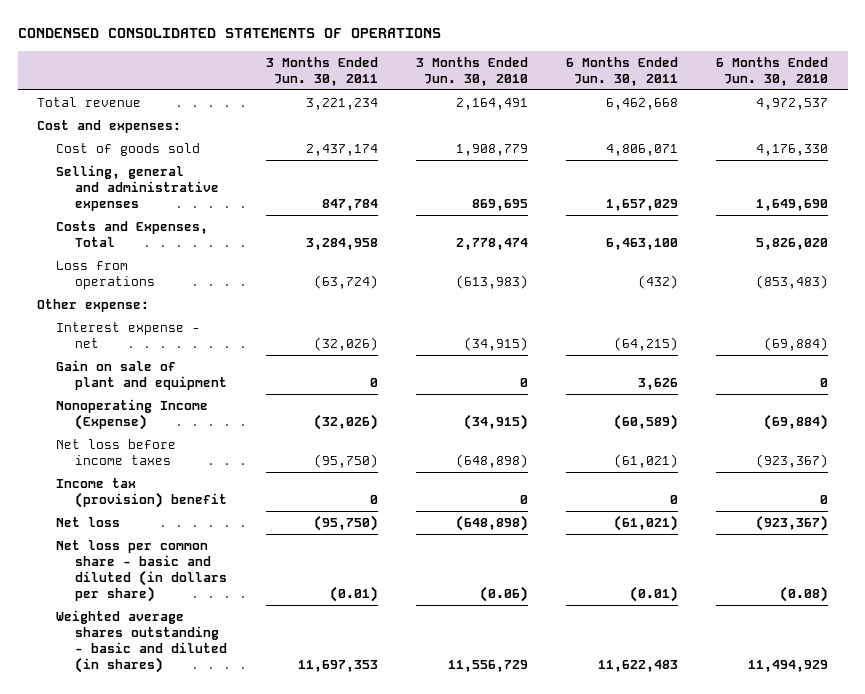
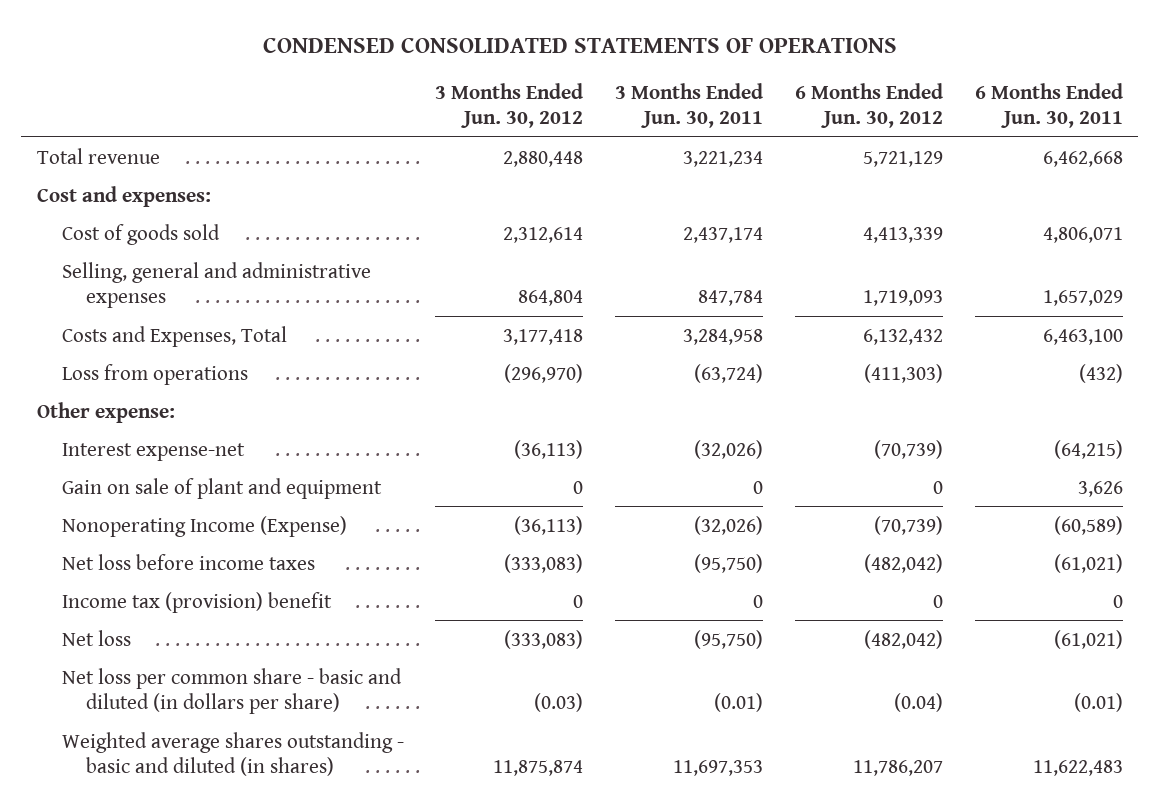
- | 3 Months Ended Jun. 30, 2011 | 3 Months Ended Jun. 30, 2010 | 6 Months Ended Jun. 30, 2011 | 6 Months Ended Jun. 30, 2010
+ | 3 Months Ended Jun. 30, 2012 | 3 Months Ended Jun. 30, 2011 | 6 Months Ended Jun. 30, 2012 | 6 Months Ended Jun. 30, 2011
- Interest expense - net | (32,026) | (34,915) | (64,215) | (69,884)
+ Interest expense-net | (36,113) | (32,026) | (70,739) | (64,215)

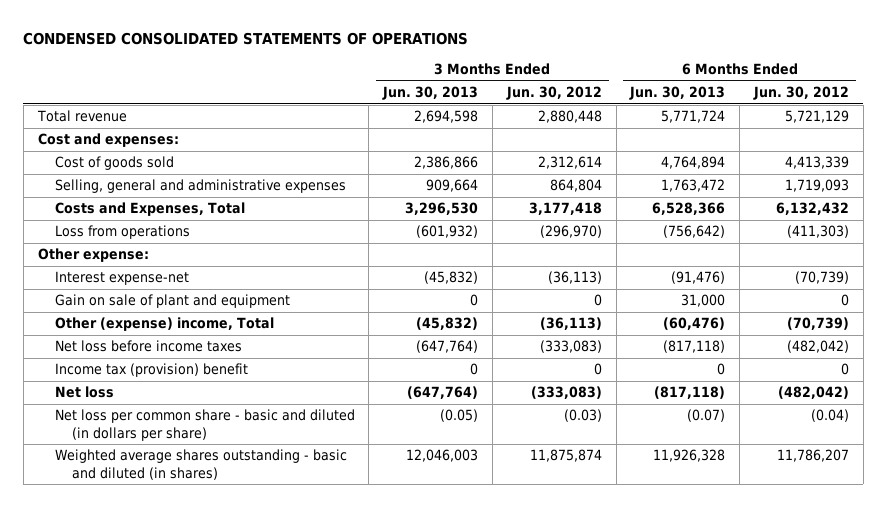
- | 3 Months Ended Jun. 30, 2012 | 3 Months Ended Jun. 30, 2011 | 6 Months Ended Jun. 30, 2012 | 6 Months Ended Jun. 30, 2011
+ | 3 Months Ended Jun. 30, 2013 | 3 Months Ended Jun. 30, 2012 | 6 Months Ended Jun. 30, 2013 | 6 Months Ended Jun. 30, 2012
- Nonoperating Income (Expense) | (36,113) | (32,026) | (70,739) | (60,589)
+ Other (expense) income, Total | (45,832) | (36,113) | (60,476) | (70,739)

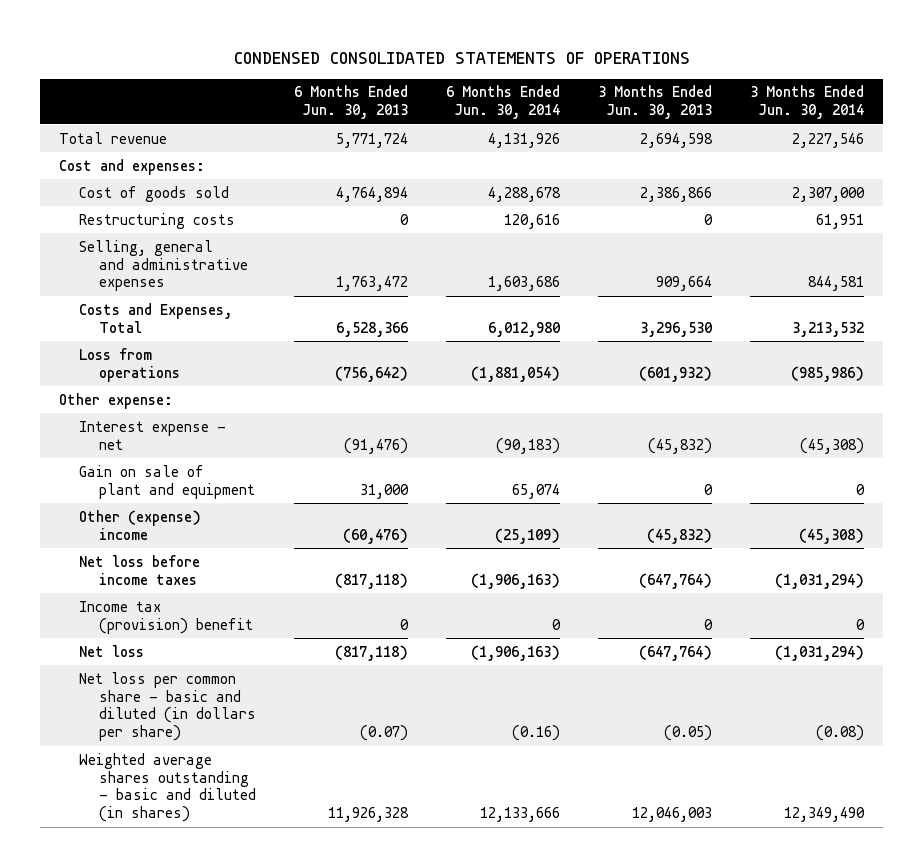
- | 3 Months Ended Jun. 30, 2013 | 3 Months Ended Jun. 30, 2012 | 6 Months Ended Jun. 30, 2013 | 6 Months Ended Jun. 30, 2012
+ | 6 Months Ended Jun. 30, 2013 | 6 Months Ended Jun. 30, 2014 | 3 Months Ended Jun. 30, 2013 | 3 Months Ended Jun. 30, 2014
+ Restructuring costs | 0 | 120,616 | 0 | 61,951
- Interest expense-net | (45,832) | (36,113) | (91,476) | (70,739)
+ Interest expense - net | (91,476) | (90,183) | (45,832) | (45,308)
- Other (expense) income, Total | (45,832) | (36,113) | (60,476) | (70,739)
+ Other (expense) income | (60,476) | (25,109) | (45,832) | (45,308)

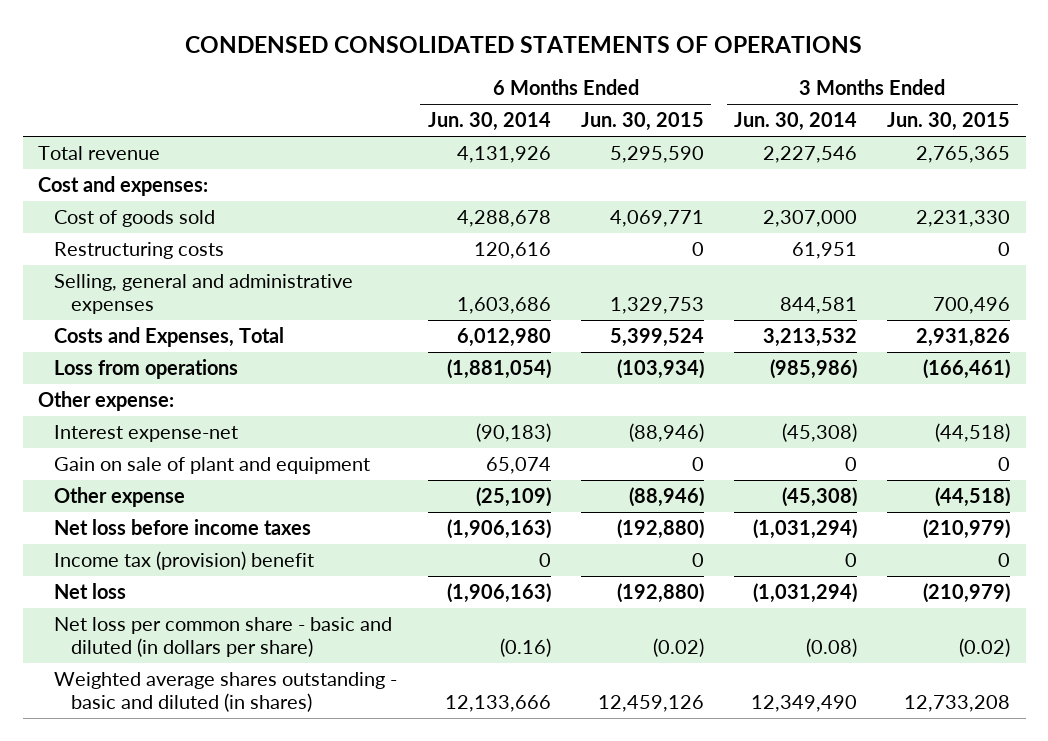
- | 6 Months Ended Jun. 30, 2013 | 6 Months Ended Jun. 30, 2014 | 3 Months Ended Jun. 30, 2013 | 3 Months Ended Jun. 30, 2014
+ | 6 Months Ended Jun. 30, 2014 | 6 Months Ended Jun. 30, 2015 | 3 Months Ended Jun. 30, 2014 | 3 Months Ended Jun. 30, 2015
- Interest expense - net | (91,476) | (90,183) | (45,832) | (45,308)
+ Interest expense-net | (90,183) | (88,946) | (45,308) | (44,518)
- Other (expense) income | (60,476) | (25,109) | (45,832) | (45,308)
+ Other expense | (25,109) | (88,946) | (45,308) | (44,518)

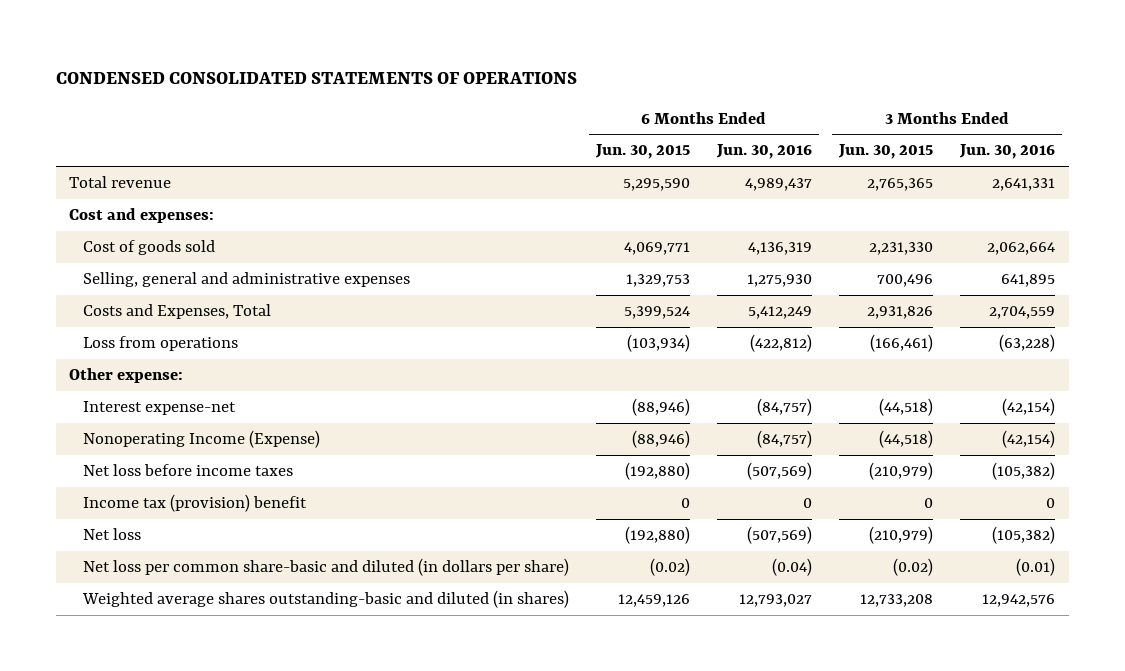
- | 6 Months Ended Jun. 30, 2014 | 6 Months Ended Jun. 30, 2015 | 3 Months Ended Jun. 30, 2014 | 3 Months Ended Jun. 30, 2015
+ | 6 Months Ended Jun. 30, 2015 | 6 Months Ended Jun. 30, 2016 | 3 Months Ended Jun. 30, 2015 | 3 Months Ended Jun. 30, 2016
- Restructuring costs | 120,616 | 0 | 61,951 | 0
- Gain on sale of plant and equipment | 65,074 | 0 | 0 | 0
- Other expense | (25,109) | (88,946) | (45,308) | (44,518)
+ Nonoperating Income (Expense) | (88,946) | (84,757) | (44,518) | (42,154)
- Net loss per common share - basic and diluted (in dollars per share) | (0.16) | (0.02) | (0.08) | (0.02)
- Weighted average shares outstanding - basic and diluted (in shares) | 12,133,666 | 12,459,126 | 12,349,490 | 12,733,208
+ Net loss per common share-basic and diluted (in dollars per share) | (0.02) | (0.04) | (0.02) | (0.01)
+ Weighted average shares outstanding-basic and diluted (in shares) | 12,459,126 | 12,793,027 | 12,733,208 | 12,942,576

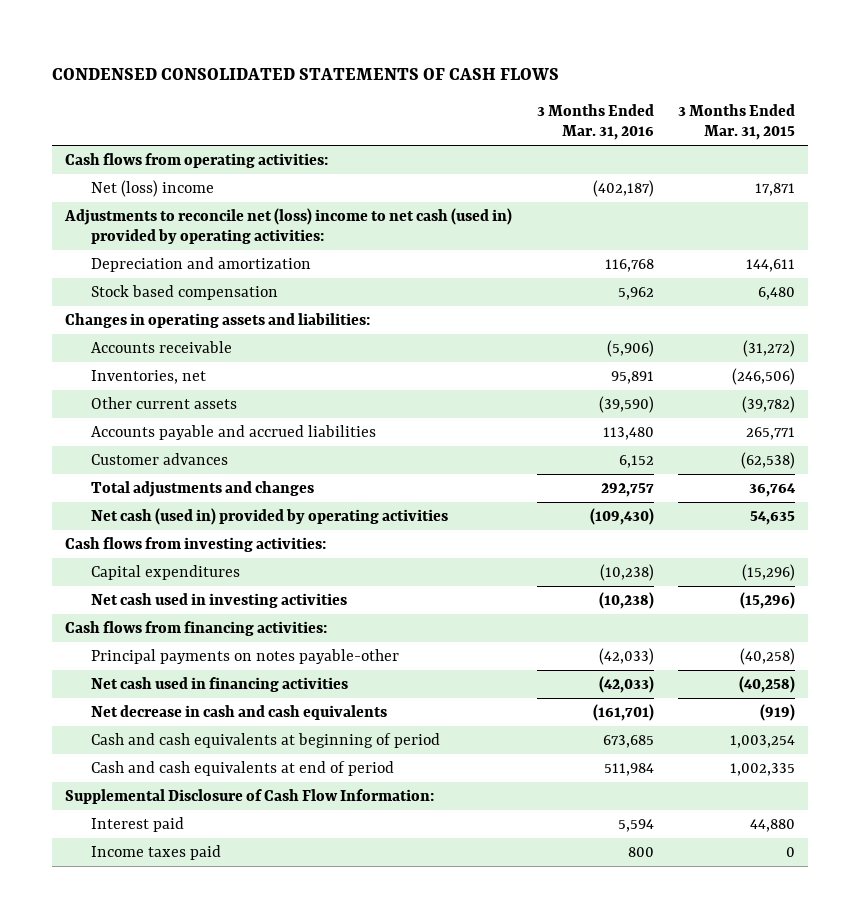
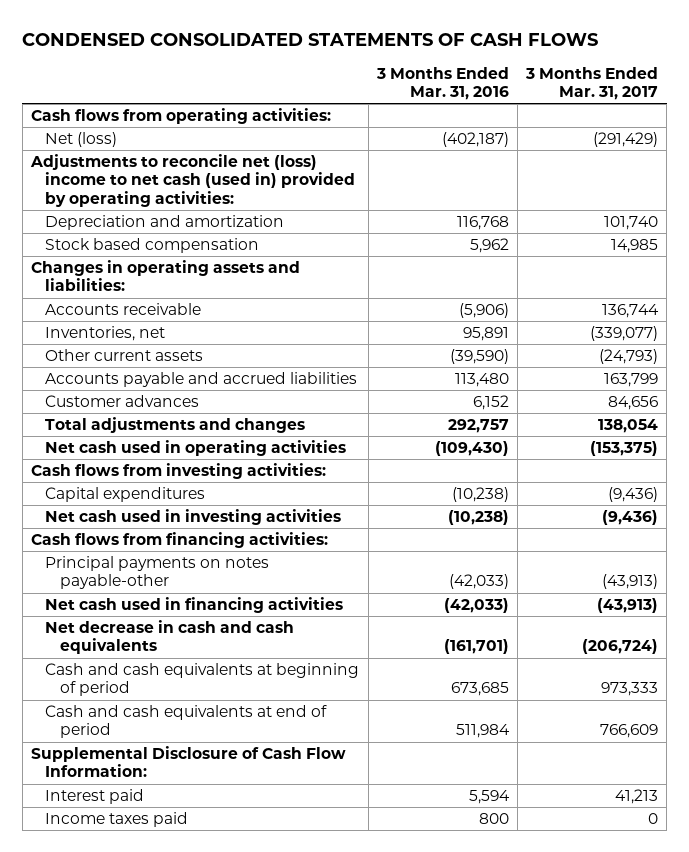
- | 3 Months Ended Mar. 31, 2016 | 3 Months Ended Mar. 31, 2015
+ | 3 Months Ended Mar. 31, 2016 | 3 Months Ended Mar. 31, 2017
- Net (loss) income | (402,187) | 17,871
+ Net (loss) | (402,187) | (291,429)
- Net cash (used in) provided by operating activities | (109,430) | 54,635
+ Net cash used in operating activities | (109,430) | (153,375)

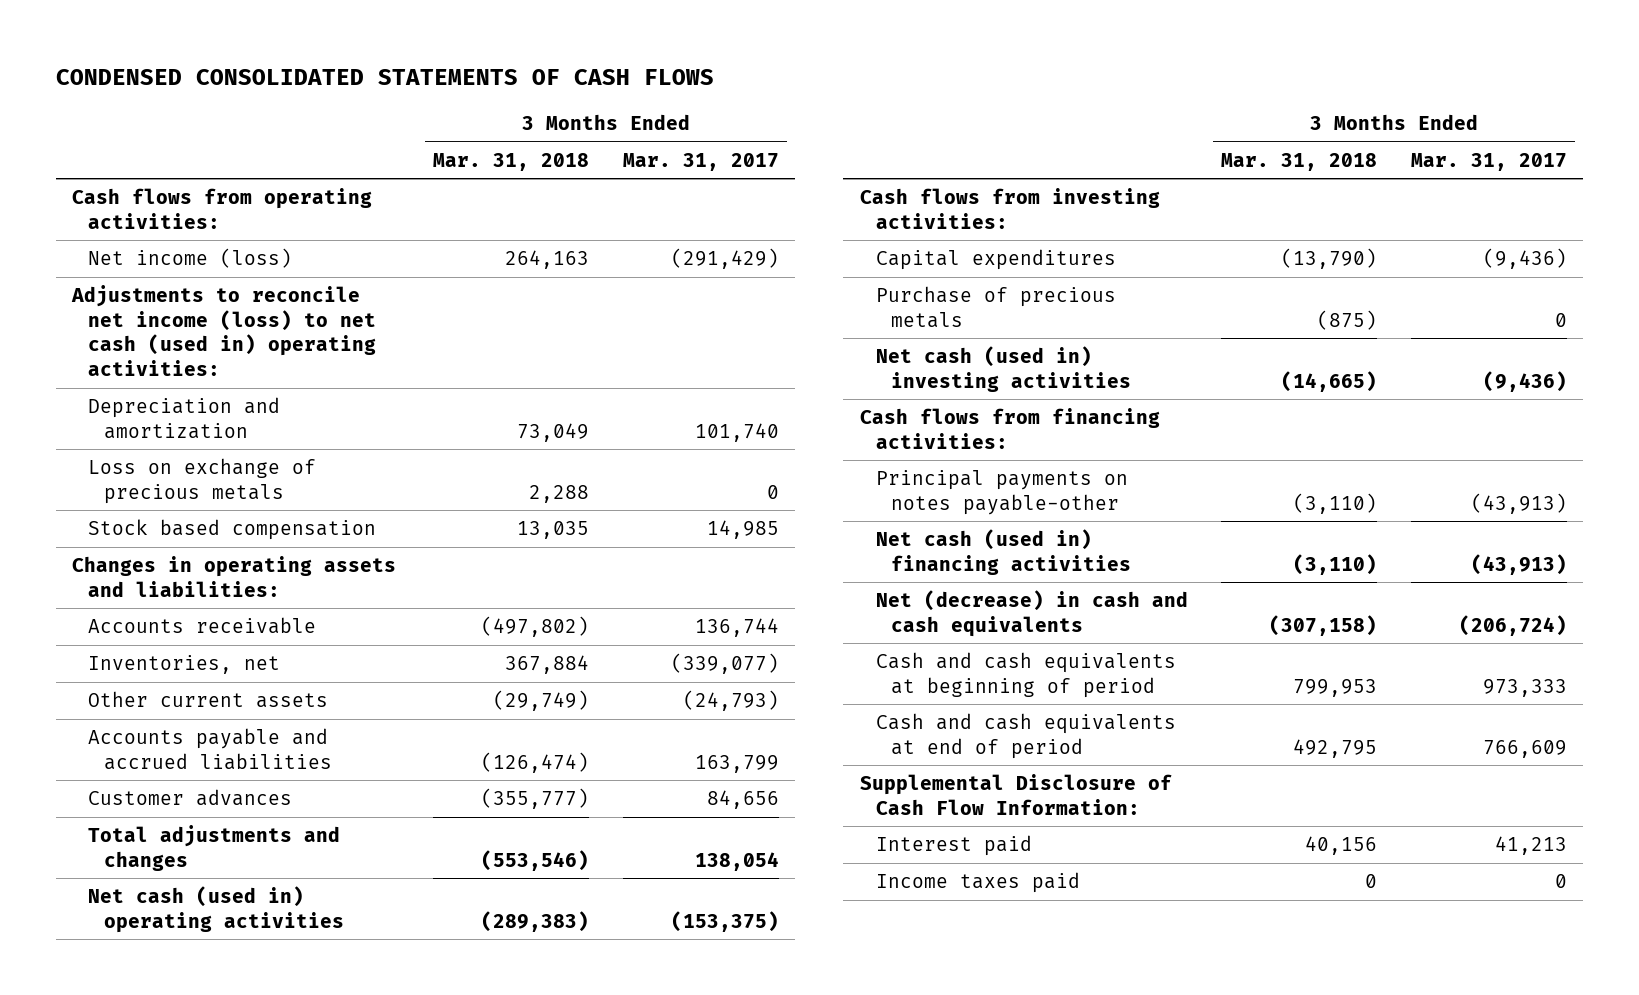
- | 3 Months Ended Mar. 31, 2016 | 3 Months Ended Mar. 31, 2017
+ | 3 Months Ended Mar. 31, 2018 | 3 Months Ended Mar. 31, 2017
- Net (loss) | (402,187) | (291,429)
- Adjustments to reconcile net (loss) income to net cash (used in) provided by operating activities:
+ Net income (loss) | 264,163 | (291,429)
+ Adjustments to reconcile net income (loss) to net cash (used in) operating activities:
+ Loss on exchange of precious metals | 2,288 | 0
- Net cash used in operating activities | (109,430) | (153,375)
+ Net cash (used in) operating activities | (289,383) | (153,375)
- Net cash used in investing activities | (10,238) | (9,436)
+ Purchase of precious metals | (875) | 0
+ Net cash (used in) investing activities | (14,665) | (9,436)
- Net cash used in financing activities | (42,033) | (43,913)
- Net decrease in cash and cash equivalents | (161,701) | (206,724)
+ Net cash (used in) financing activities | (3,110) | (43,913)
+ Net (decrease) in cash and cash equivalents | (307,158) | (206,724)

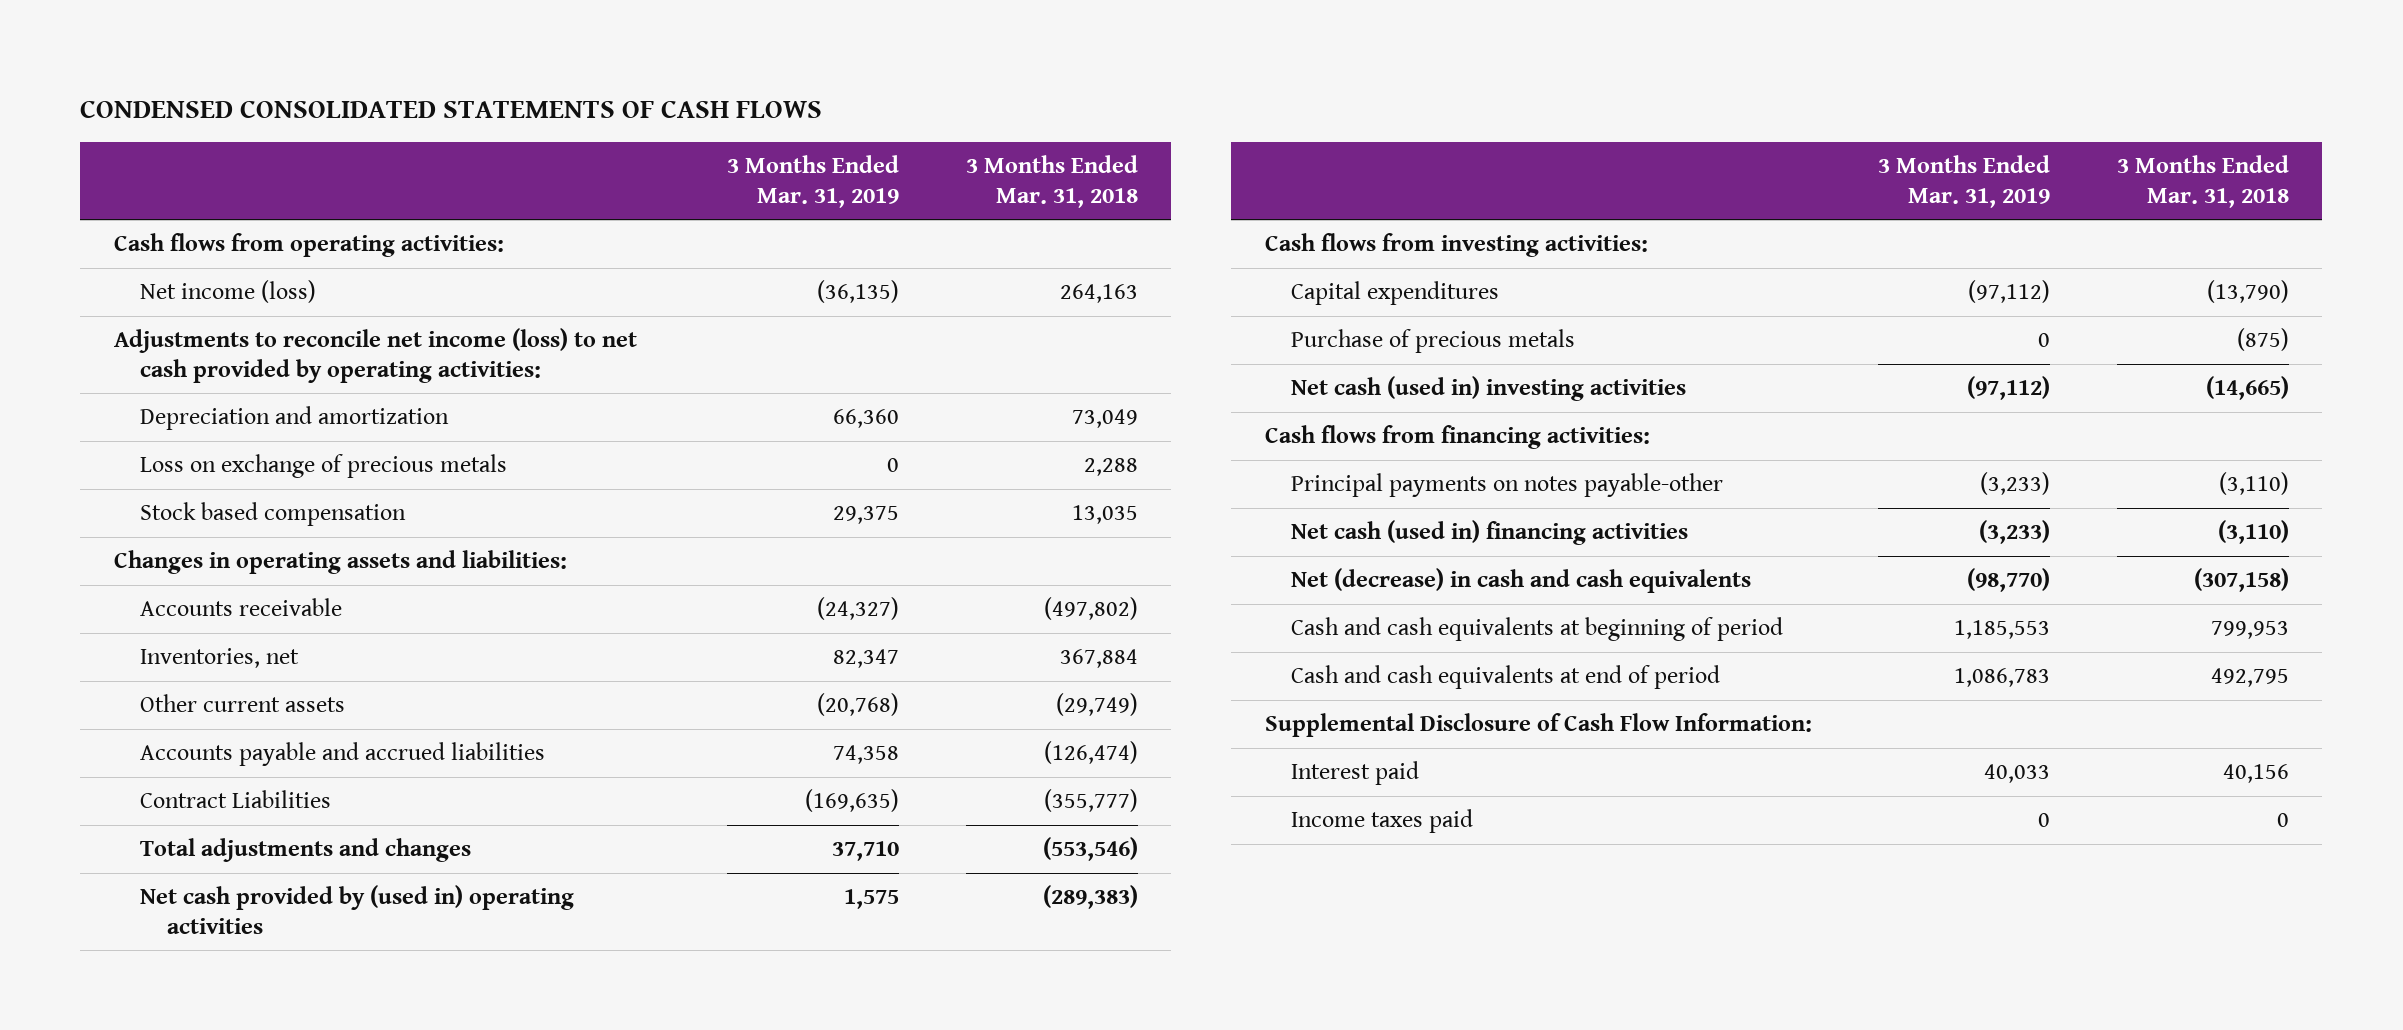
- | 3 Months Ended Mar. 31, 2018 | 3 Months Ended Mar. 31, 2017
+ | 3 Months Ended Mar. 31, 2019 | 3 Months Ended Mar. 31, 2018
- Adjustments to reconcile net income (loss) to net cash (used in) operating activities:
+ Adjustments to reconcile net income (loss) to net cash provided by operating activities:
- Customer advances | (355,777) | 84,656
+ Contract Liabilities | (169,635) | (355,777)
- Net cash (used in) operating activities | (289,383) | (153,375)
+ Net cash provided by (used in) operating activities | 1,575 | (289,383)

